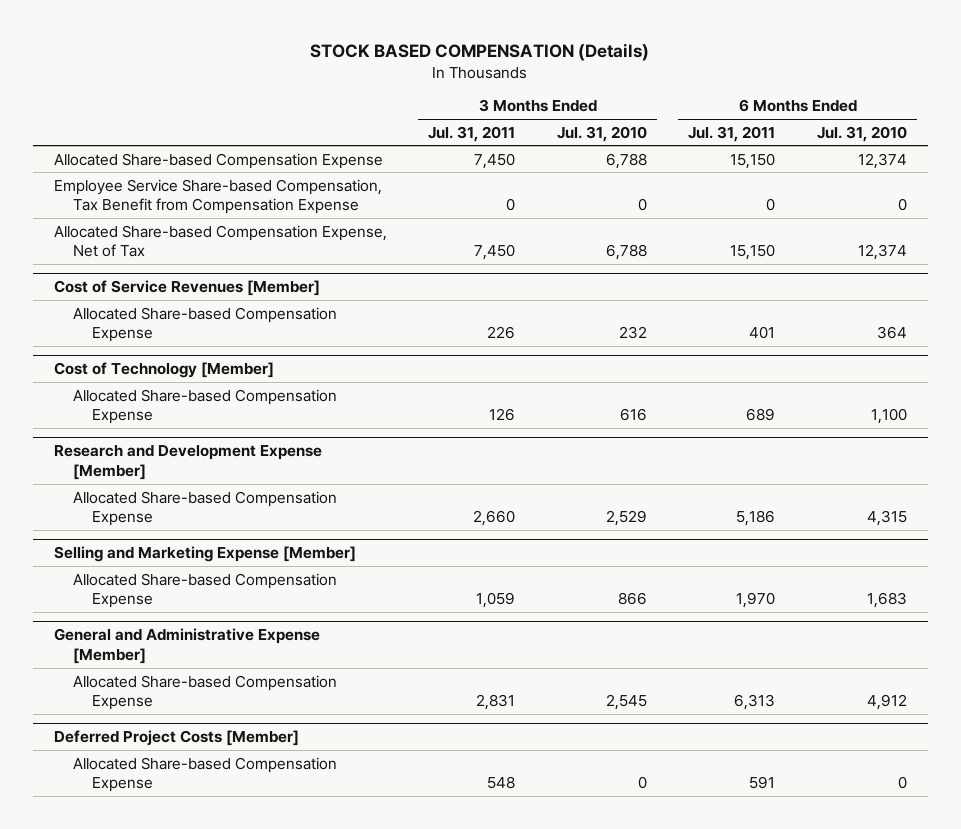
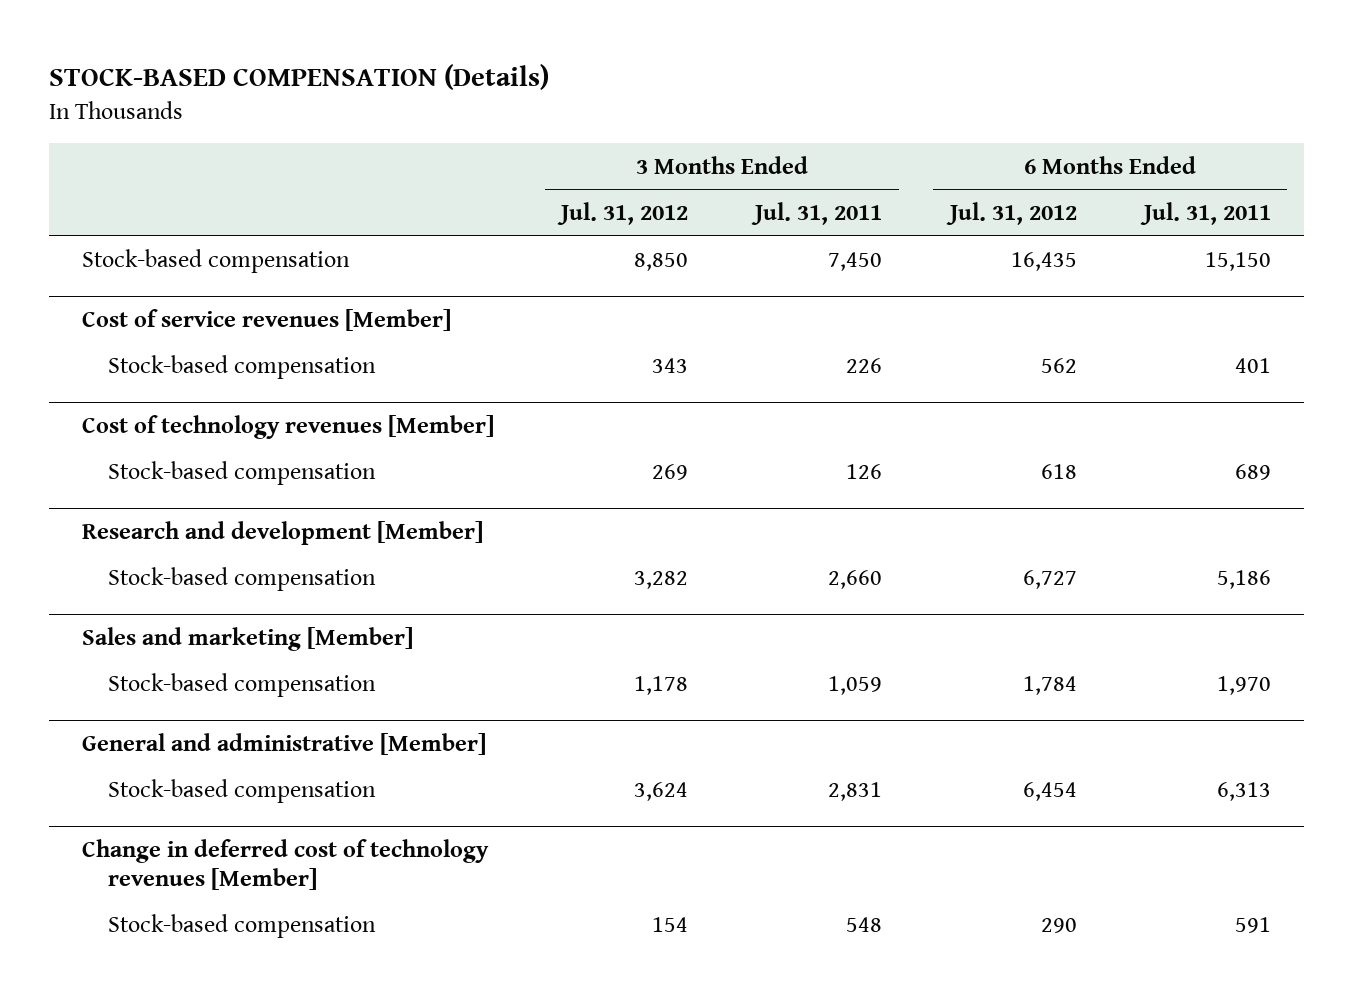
- STOCK BASED COMPENSATION (Details)
+ STOCK-BASED COMPENSATION (Details)
- | 3 Months Ended Jul. 31, 2011 | 3 Months Ended Jul. 31, 2010 | 6 Months Ended Jul. 31, 2011 | 6 Months Ended Jul. 31, 2010
+ | 3 Months Ended Jul. 31, 2012 | 3 Months Ended Jul. 31, 2011 | 6 Months Ended Jul. 31, 2012 | 6 Months Ended Jul. 31, 2011
- Allocated Share-based Compensation Expense | 7,450 | 6,788 | 15,150 | 12,374
- Employee Service Share-based Compensation, Tax Benefit from Compensation Expense | 0 | 0 | 0 | 0
- Allocated Share-based Compensation Expense, Net of Tax | 7,450 | 6,788 | 15,150 | 12,374
- Cost of Service Revenues [Member]
- Allocated Share-based Compensation Expense | 226 | 232 | 401 | 364
- Cost of Technology [Member]
- Allocated Share-based Compensation Expense | 126 | 616 | 689 | 1,100
- Research and Development Expense [Member]
- Allocated Share-based Compensation Expense | 2,660 | 2,529 | 5,186 | 4,315
- Selling and Marketing Expense [Member]
- Allocated Share-based Compensation Expense | 1,059 | 866 | 1,970 | 1,683
- General and Administrative Expense [Member]
- Allocated Share-based Compensation Expense | 2,831 | 2,545 | 6,313 | 4,912
- Deferred Project Costs [Member]
- Allocated Share-based Compensation Expense | 548 | 0 | 591 | 0
+ Stock-based compensation | 8,850 | 7,450 | 16,435 | 15,150
+ Cost of service revenues [Member]
+ Stock-based compensation | 343 | 226 | 562 | 401
+ Cost of technology revenues [Member]
+ Stock-based compensation | 269 | 126 | 618 | 689
+ Research and development [Member]
+ Stock-based compensation | 3,282 | 2,660 | 6,727 | 5,186
+ Sales and marketing [Member]
+ Stock-based compensation | 1,178 | 1,059 | 1,784 | 1,970
+ General and administrative [Member]
+ Stock-based compensation | 3,624 | 2,831 | 6,454 | 6,313
+ Change in deferred cost of technology revenues [Member]
+ Stock-based compensation | 154 | 548 | 290 | 591

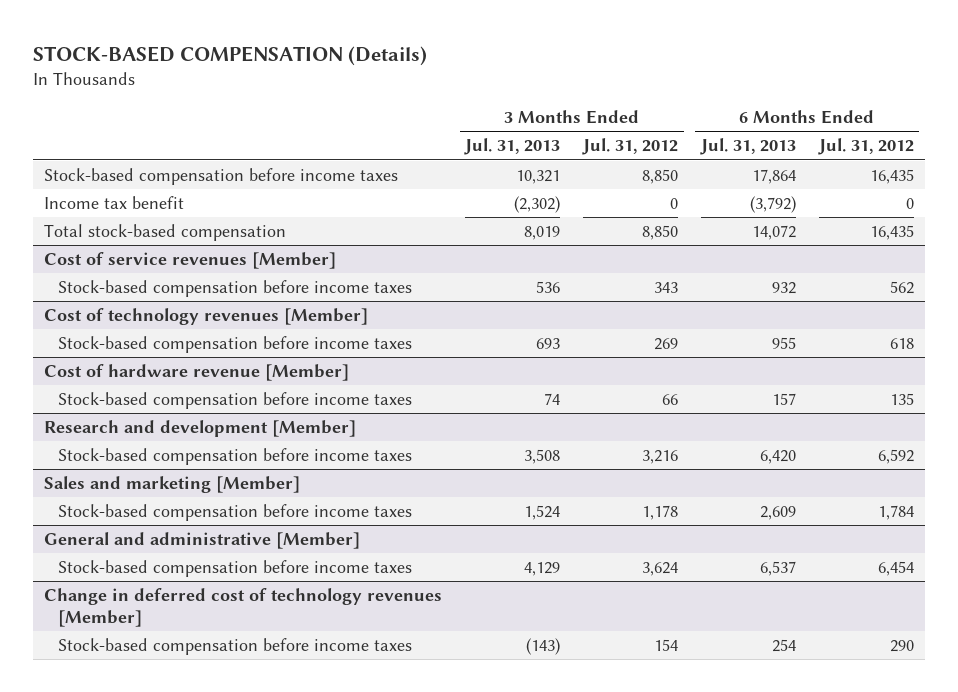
- | 3 Months Ended Jul. 31, 2012 | 3 Months Ended Jul. 31, 2011 | 6 Months Ended Jul. 31, 2012 | 6 Months Ended Jul. 31, 2011
+ | 3 Months Ended Jul. 31, 2013 | 3 Months Ended Jul. 31, 2012 | 6 Months Ended Jul. 31, 2013 | 6 Months Ended Jul. 31, 2012
- Stock-based compensation | 8,850 | 7,450 | 16,435 | 15,150
+ Stock-based compensation before income taxes | 10,321 | 8,850 | 17,864 | 16,435
+ Income tax benefit | (2,302) | 0 | (3,792) | 0
+ Total stock-based compensation | 8,019 | 8,850 | 14,072 | 16,435
@ Cost of service revenues [Member]
- Stock-based compensation | 343 | 226 | 562 | 401
+ Stock-based compensation before income taxes | 536 | 343 | 932 | 562
@ Cost of technology revenues [Member]
- Stock-based compensation | 269 | 126 | 618 | 689
+ Stock-based compensation before income taxes | 693 | 269 | 955 | 618
+ Cost of hardware revenue [Member]
+ Stock-based compensation before income taxes | 74 | 66 | 157 | 135
@ Research and development [Member]
- Stock-based compensation | 3,282 | 2,660 | 6,727 | 5,186
+ Stock-based compensation before income taxes | 3,508 | 3,216 | 6,420 | 6,592
@ Sales and marketing [Member]
- Stock-based compensation | 1,178 | 1,059 | 1,784 | 1,970
+ Stock-based compensation before income taxes | 1,524 | 1,178 | 2,609 | 1,784
@ General and administrative [Member]
- Stock-based compensation | 3,624 | 2,831 | 6,454 | 6,313
+ Stock-based compensation before income taxes | 4,129 | 3,624 | 6,537 | 6,454
@ Change in deferred cost of technology revenues [Member]
- Stock-based compensation | 154 | 548 | 290 | 591
+ Stock-based compensation before income taxes | (143) | 154 | 254 | 290

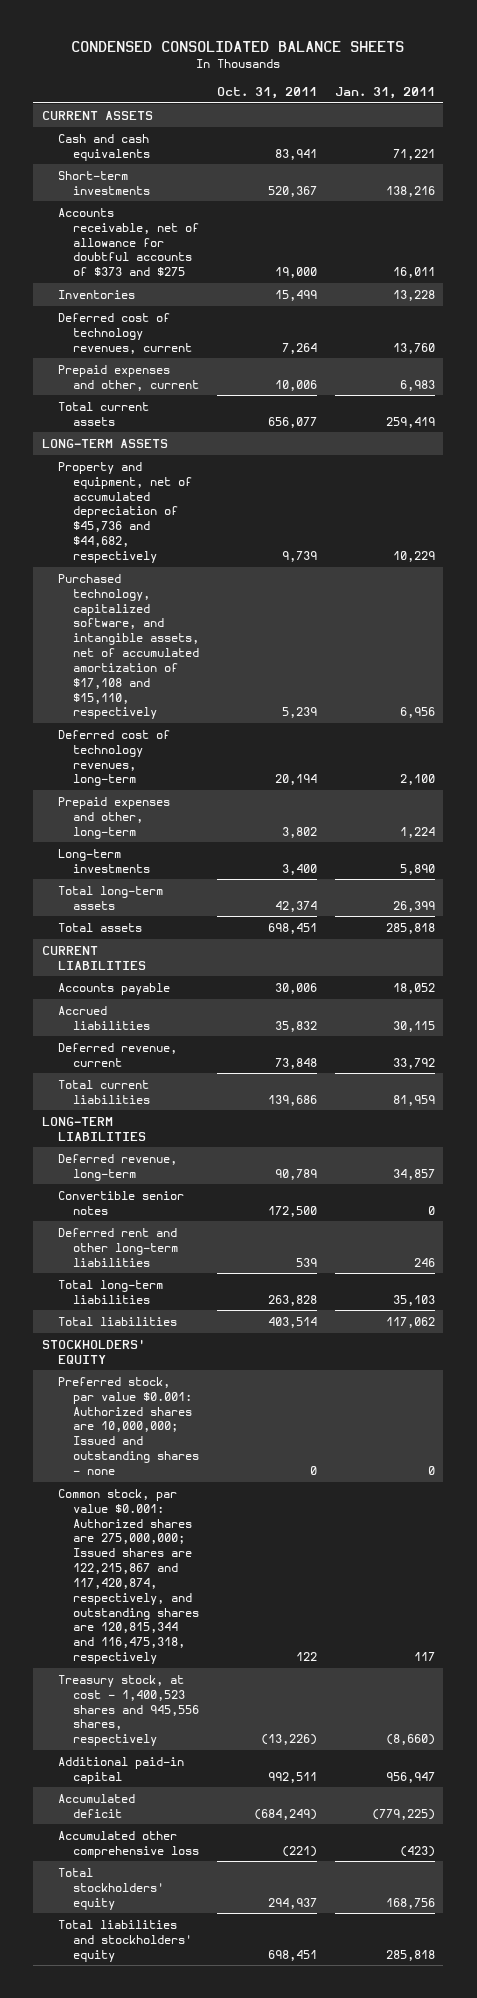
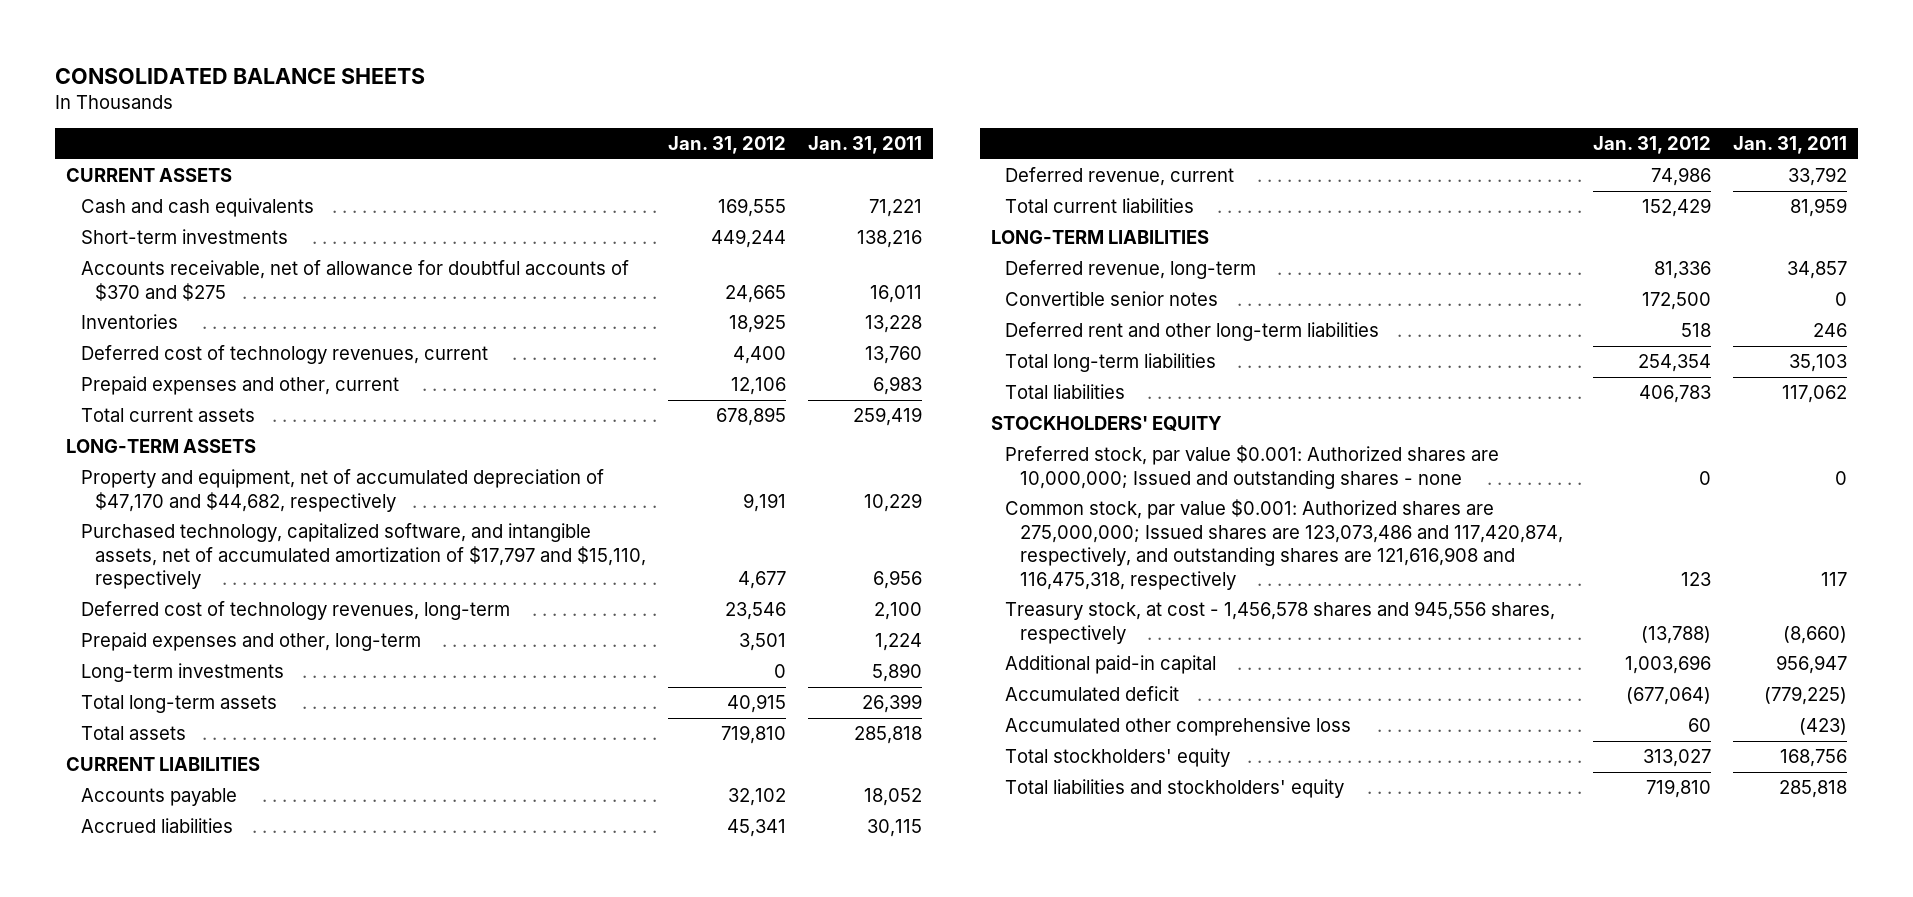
- CONDENSED CONSOLIDATED BALANCE SHEETS
+ CONSOLIDATED BALANCE SHEETS
- | Oct. 31, 2011 | Jan. 31, 2011
+ | Jan. 31, 2012 | Jan. 31, 2011
- Accounts receivable, net of allowance for doubtful accounts of $373 and $275 | 19,000 | 16,011
+ Accounts receivable, net of allowance for doubtful accounts of $370 and $275 | 24,665 | 16,011
- Property and equipment, net of accumulated depreciation of $45,736 and $44,682, respectively | 9,739 | 10,229
- Purchased technology, capitalized software, and intangible assets, net of accumulated amortization of $17,108 and $15,110, respectively | 5,239 | 6,956
+ Property and equipment, net of accumulated depreciation of $47,170 and $44,682, respectively | 9,191 | 10,229
+ Purchased technology, capitalized software, and intangible assets, net of accumulated amortization of $17,797 and $15,110, respectively | 4,677 | 6,956
- Common stock, par value $0.001: Authorized shares are 275,000,000; Issued shares are 122,215,867 and 117,420,874, respectively, and outstanding shares are 120,815,344 and 116,475,318, respectively | 122 | 117
- Treasury stock, at cost - 1,400,523 shares and 945,556 shares, respectively | (13,226) | (8,660)
+ Common stock, par value $0.001: Authorized shares are 275,000,000; Issued shares are 123,073,486 and 117,420,874, respectively, and outstanding shares are 121,616,908 and 116,475,318, respectively | 123 | 117
+ Treasury stock, at cost - 1,456,578 shares and 945,556 shares, respectively | (13,788) | (8,660)

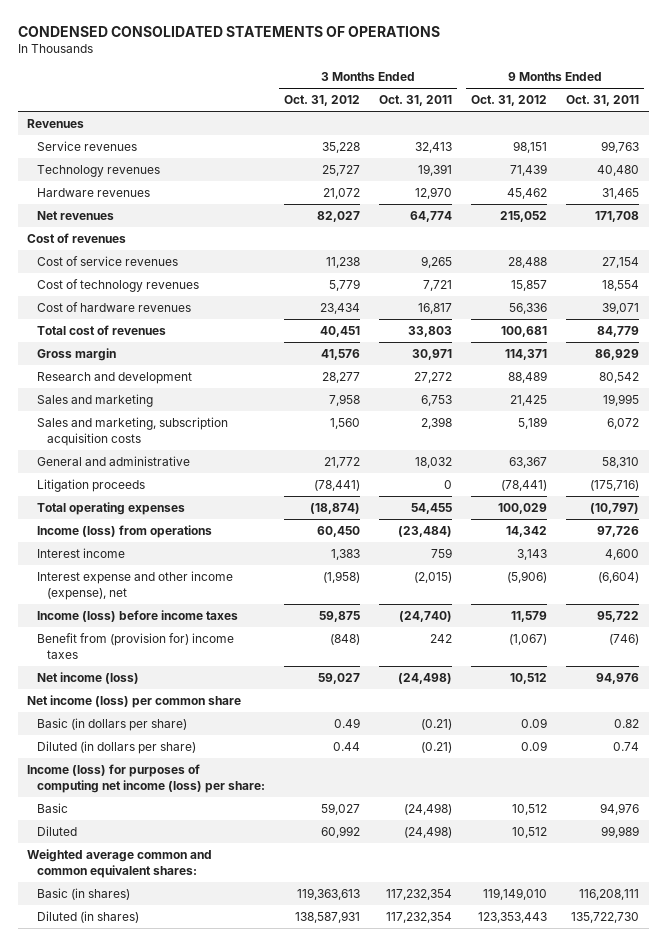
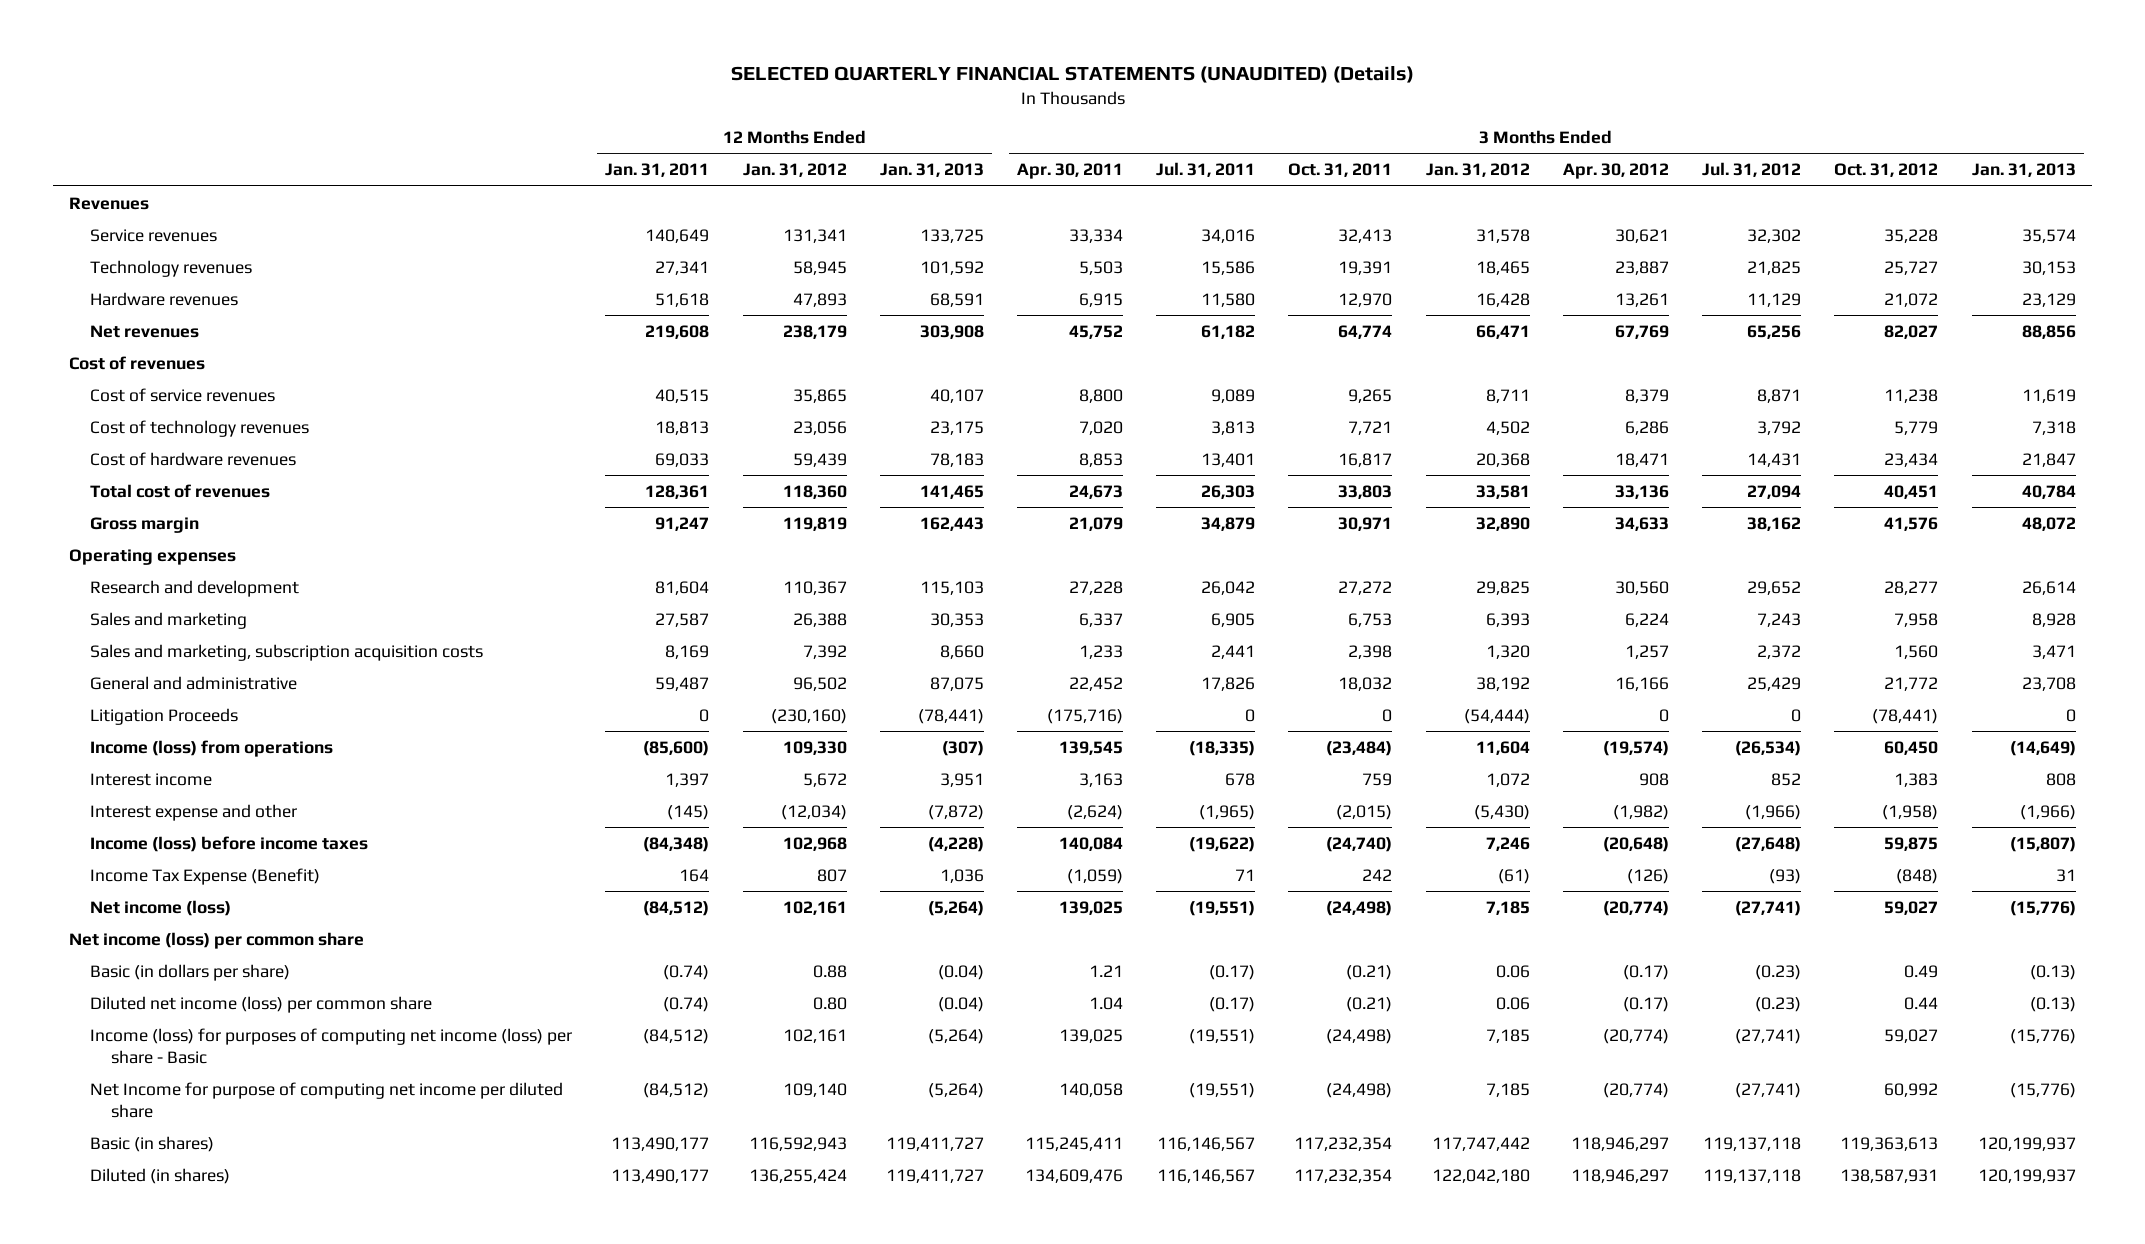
- CONDENSED CONSOLIDATED STATEMENTS OF OPERATIONS
+ SELECTED QUARTERLY FINANCIAL STATEMENTS (UNAUDITED) (Details)
- | 3 Months Ended Oct. 31, 2012 | 3 Months Ended Oct. 31, 2011 | 9 Months Ended Oct. 31, 2012 | 9 Months Ended Oct. 31, 2011
+ | 12 Months Ended Jan. 31, 2011 | 12 Months Ended Jan. 31, 2012 | 12 Months Ended Jan. 31, 2013 | 3 Months Ended Apr. 30, 2011 | 3 Months Ended Jul. 31, 2011 | 3 Months Ended Oct. 31, 2011 | 3 Months Ended Jan. 31, 2012 | 3 Months Ended Apr. 30, 2012 | 3 Months Ended Jul. 31, 2012 | 3 Months Ended Oct. 31, 2012 | 3 Months Ended Jan. 31, 2013
+ Operating expenses
- Litigation proceeds | (78,441) | 0 | (78,441) | (175,716)
- Total operating expenses | (18,874) | 54,455 | 100,029 | (10,797)
+ Litigation Proceeds | 0 | (230,160) | (78,441) | (175,716) | 0 | 0 | (54,444) | 0 | 0 | (78,441) | 0
- Interest expense and other income (expense), net | (1,958) | (2,015) | (5,906) | (6,604)
+ Interest expense and other | (145) | (12,034) | (7,872) | (2,624) | (1,965) | (2,015) | (5,430) | (1,982) | (1,966) | (1,958) | (1,966)
- Benefit from (provision for) income taxes | (848) | 242 | (1,067) | (746)
+ Income Tax Expense (Benefit) | 164 | 807 | 1,036 | (1,059) | 71 | 242 | (61) | (126) | (93) | (848) | 31
- Diluted (in dollars per share) | 0.44 | (0.21) | 0.09 | 0.74
- Income (loss) for purposes of computing net income (loss) per share:
- Basic | 59,027 | (24,498) | 10,512 | 94,976
- Diluted | 60,992 | (24,498) | 10,512 | 99,989
- Weighted average common and common equivalent shares:
+ Diluted net income (loss) per common share | (0.74) | 0.80 | (0.04) | 1.04 | (0.17) | (0.21) | 0.06 | (0.17) | (0.23) | 0.44 | (0.13)
+ Income (loss) for purposes of computing net income (loss) per share - Basic | (84,512) | 102,161 | (5,264) | 139,025 | (19,551) | (24,498) | 7,185 | (20,774) | (27,741) | 59,027 | (15,776)
+ Net Income for purpose of computing net income per diluted share | (84,512) | 109,140 | (5,264) | 140,058 | (19,551) | (24,498) | 7,185 | (20,774) | (27,741) | 60,992 | (15,776)

